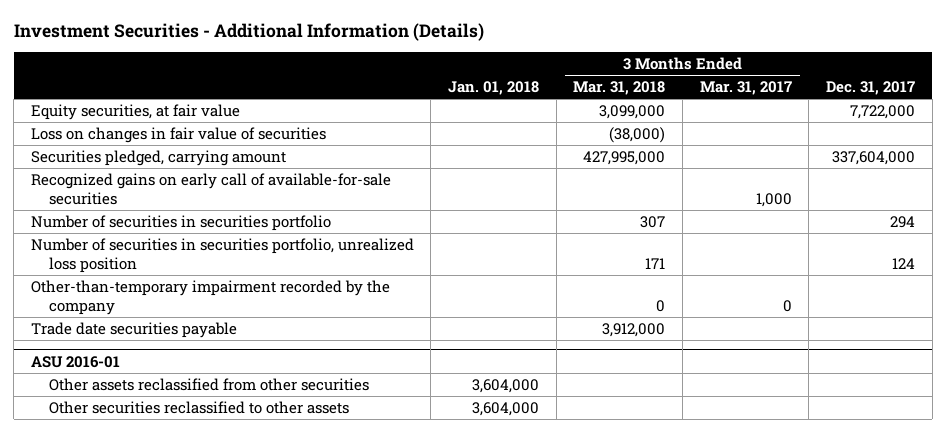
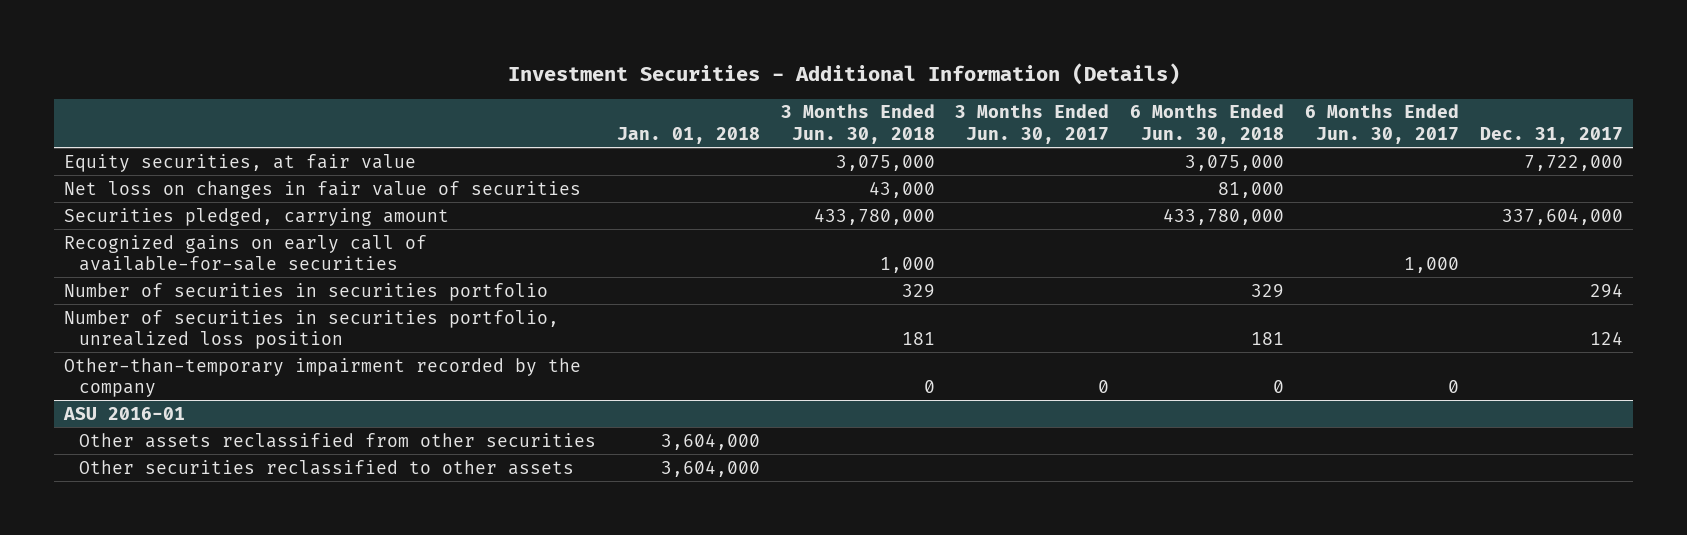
- | Jan. 01, 2018 | 3 Months Ended Mar. 31, 2018 | 3 Months Ended Mar. 31, 2017 | Dec. 31, 2017
+ | Jan. 01, 2018 | 3 Months Ended Jun. 30, 2018 | 3 Months Ended Jun. 30, 2017 | 6 Months Ended Jun. 30, 2018 | 6 Months Ended Jun. 30, 2017 | Dec. 31, 2017
- Loss on changes in fair value of securities | | (38,000) | |
+ Net loss on changes in fair value of securities | | 43,000 | | 81,000 | |
- Trade date securities payable | | 3,912,000 | |

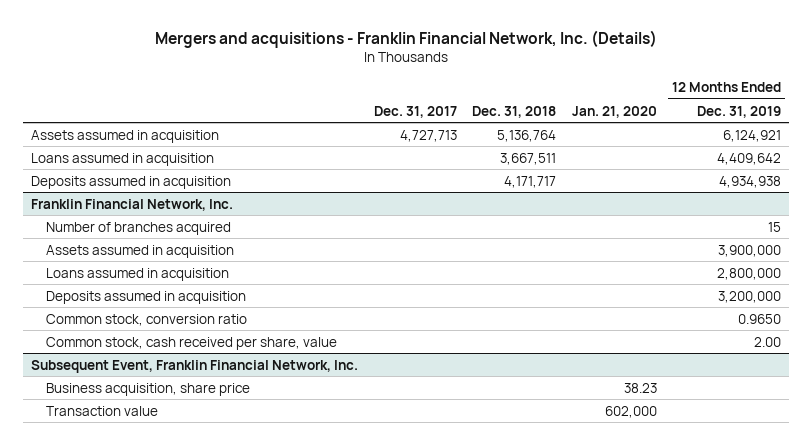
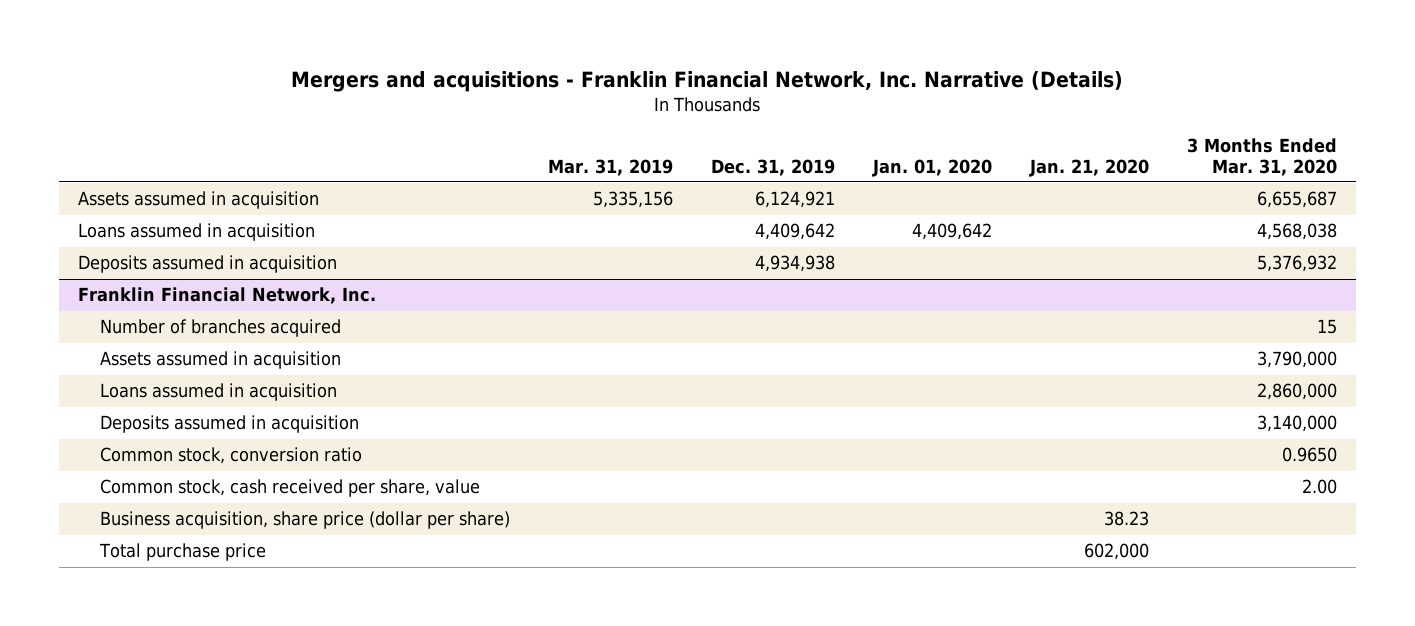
- Mergers and acquisitions - Franklin Financial Network, Inc. (Details)
+ Mergers and acquisitions - Franklin Financial Network, Inc. Narrative (Details)
- | Dec. 31, 2017 | Dec. 31, 2018 | Jan. 21, 2020 | 12 Months Ended Dec. 31, 2019
+ | Mar. 31, 2019 | Dec. 31, 2019 | Jan. 01, 2020 | Jan. 21, 2020 | 3 Months Ended Mar. 31, 2020
- Subsequent Event, Franklin Financial Network, Inc.
- Business acquisition, share price | | | 38.23 |
- Transaction value | | | 602,000 |
@ Franklin Financial Network, Inc.
+ Business acquisition, share price (dollar per share) | | | | 38.23 |
+ Total purchase price | | | | 602,000 |

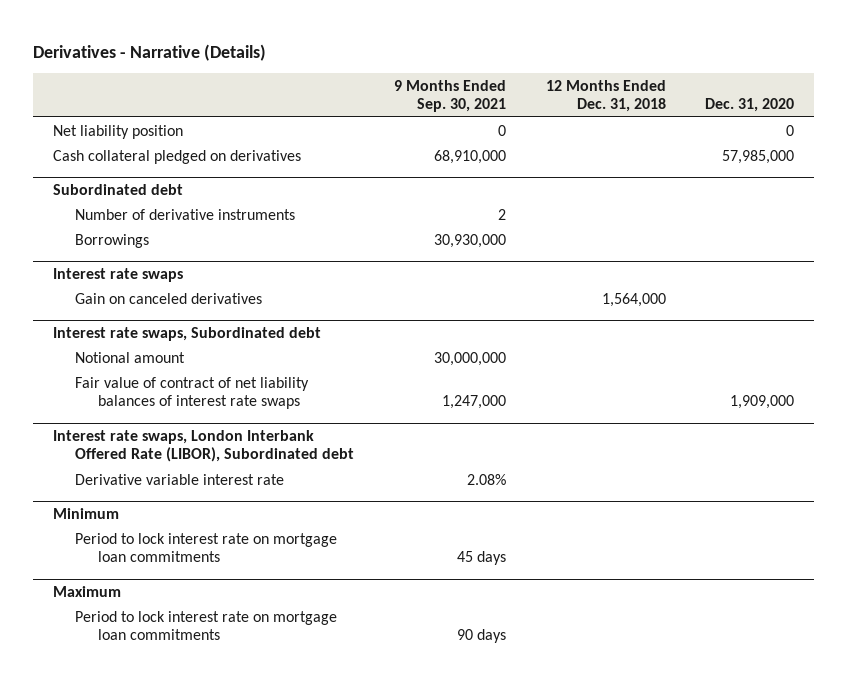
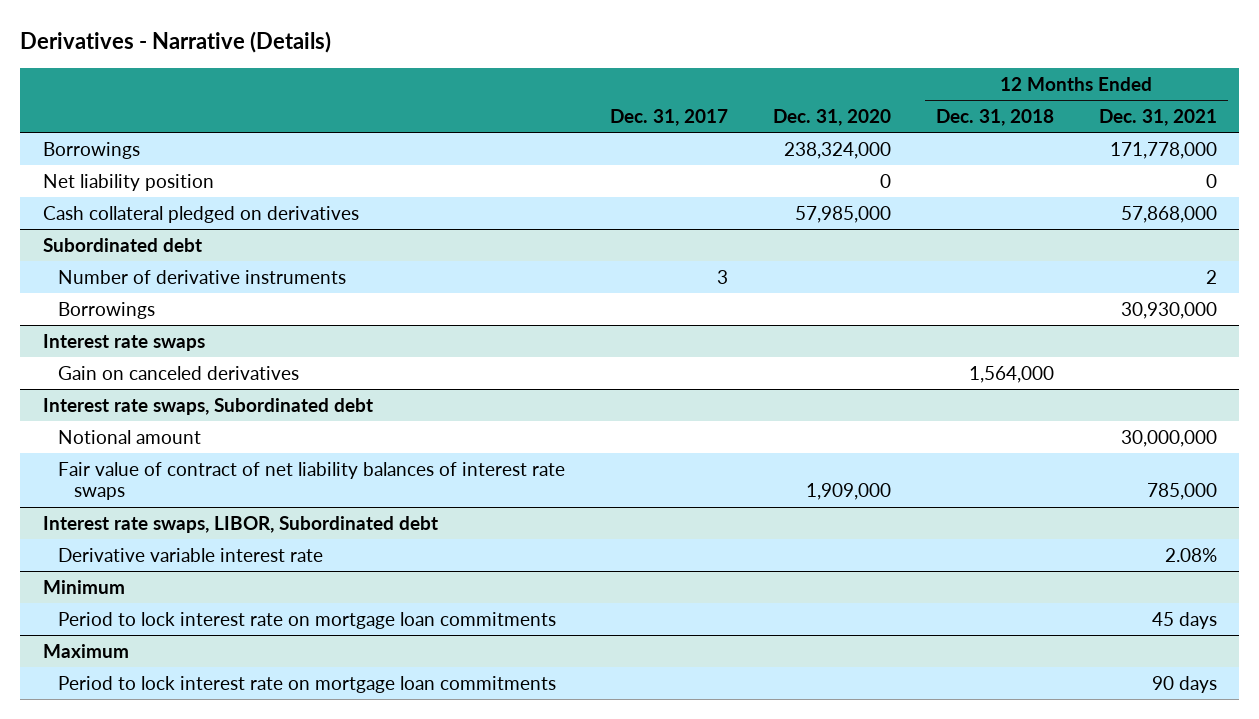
- | 9 Months Ended Sep. 30, 2021 | 12 Months Ended Dec. 31, 2018 | Dec. 31, 2020
+ | Dec. 31, 2017 | Dec. 31, 2020 | 12 Months Ended Dec. 31, 2018 | 12 Months Ended Dec. 31, 2021
+ Borrowings | | 238,324,000 | | 171,778,000
- Interest rate swaps, London Interbank Offered Rate (LIBOR), Subordinated debt
+ Interest rate swaps, LIBOR, Subordinated debt

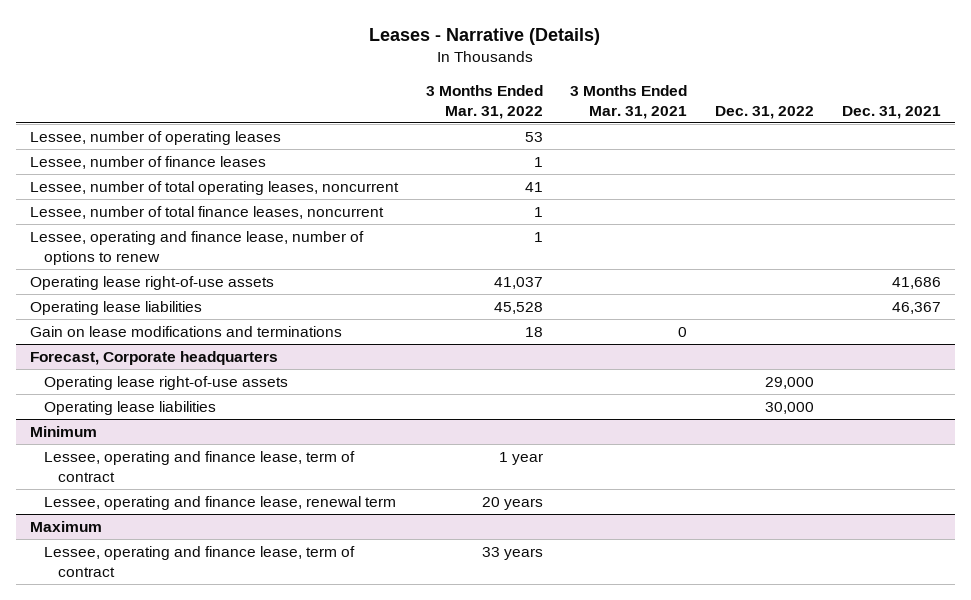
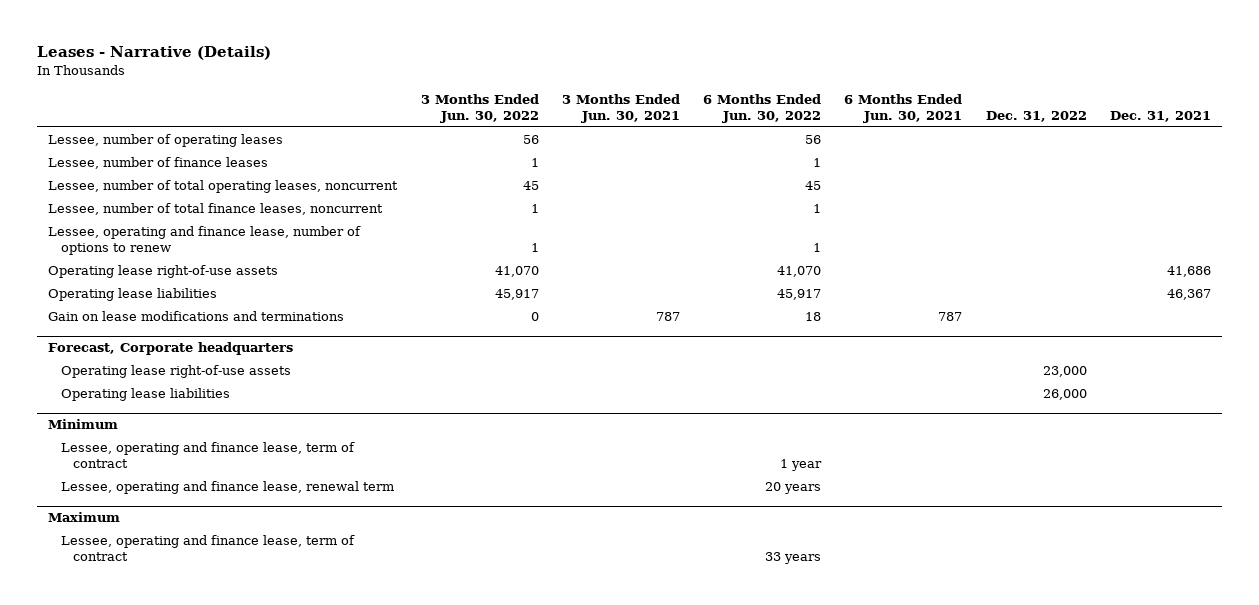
- | 3 Months Ended Mar. 31, 2022 | 3 Months Ended Mar. 31, 2021 | Dec. 31, 2022 | Dec. 31, 2021
+ | 3 Months Ended Jun. 30, 2022 | 3 Months Ended Jun. 30, 2021 | 6 Months Ended Jun. 30, 2022 | 6 Months Ended Jun. 30, 2021 | Dec. 31, 2022 | Dec. 31, 2021
@ Forecast, Corporate headquarters
- Operating lease right-of-use assets | | | 29,000 |
- Operating lease liabilities | | | 30,000 |
+ Operating lease right-of-use assets | | | | | 23,000 |
+ Operating lease liabilities | | | | | 26,000 |

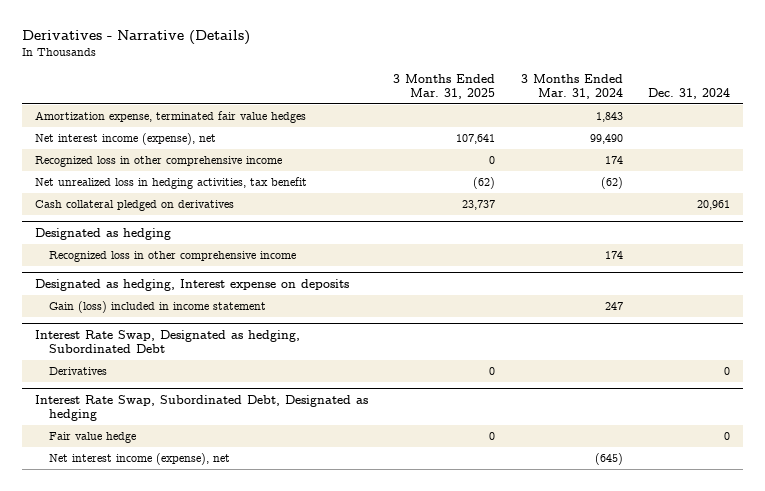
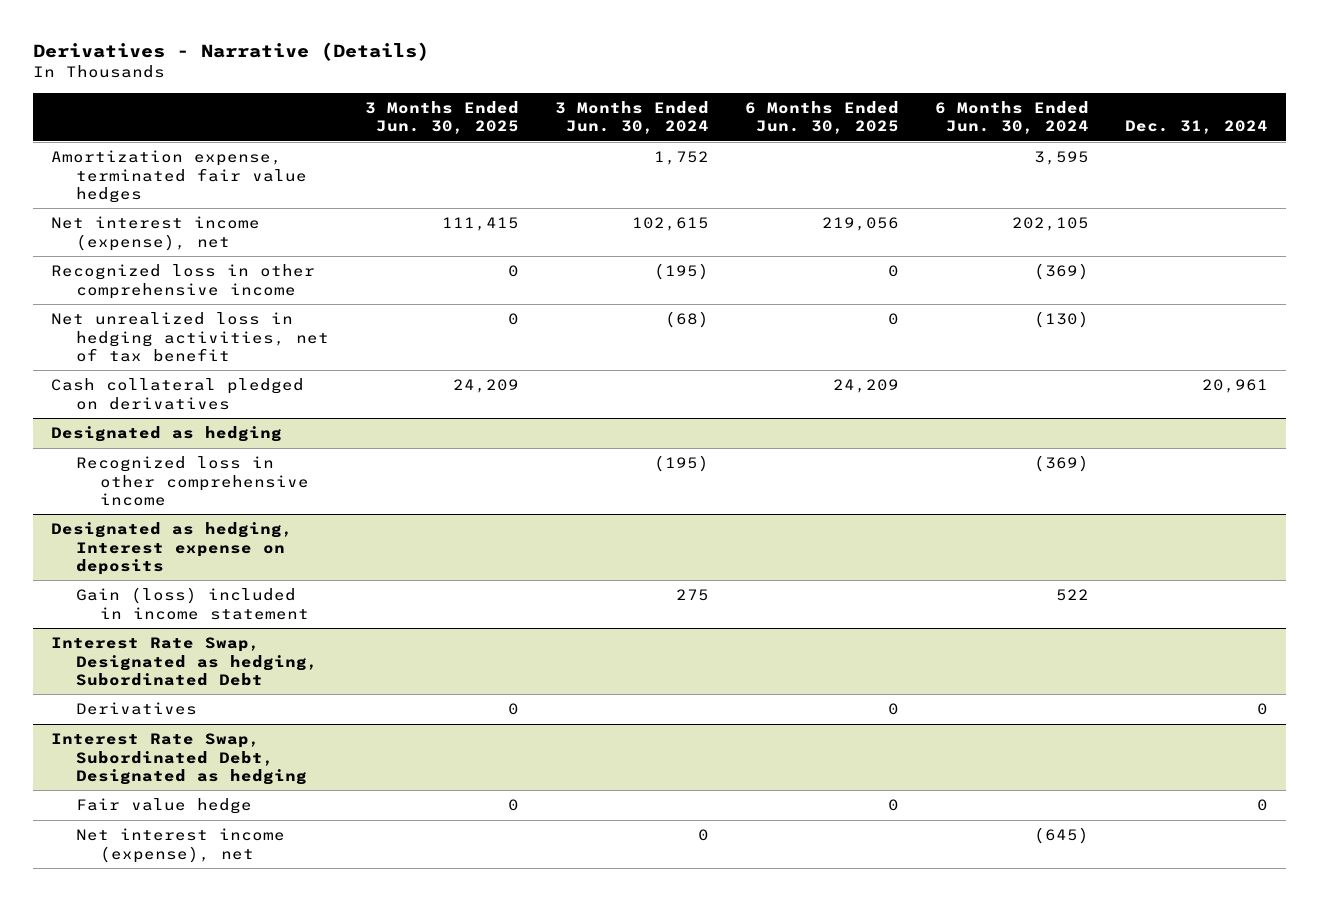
- | 3 Months Ended Mar. 31, 2025 | 3 Months Ended Mar. 31, 2024 | Dec. 31, 2024
+ | 3 Months Ended Jun. 30, 2025 | 3 Months Ended Jun. 30, 2024 | 6 Months Ended Jun. 30, 2025 | 6 Months Ended Jun. 30, 2024 | Dec. 31, 2024
- Net unrealized loss in hedging activities, tax benefit | (62) | (62) |
+ Net unrealized loss in hedging activities, net of tax benefit | 0 | (68) | 0 | (130) |

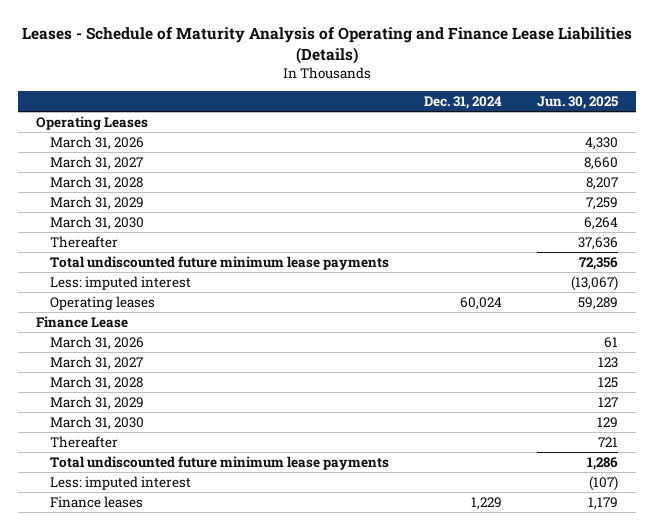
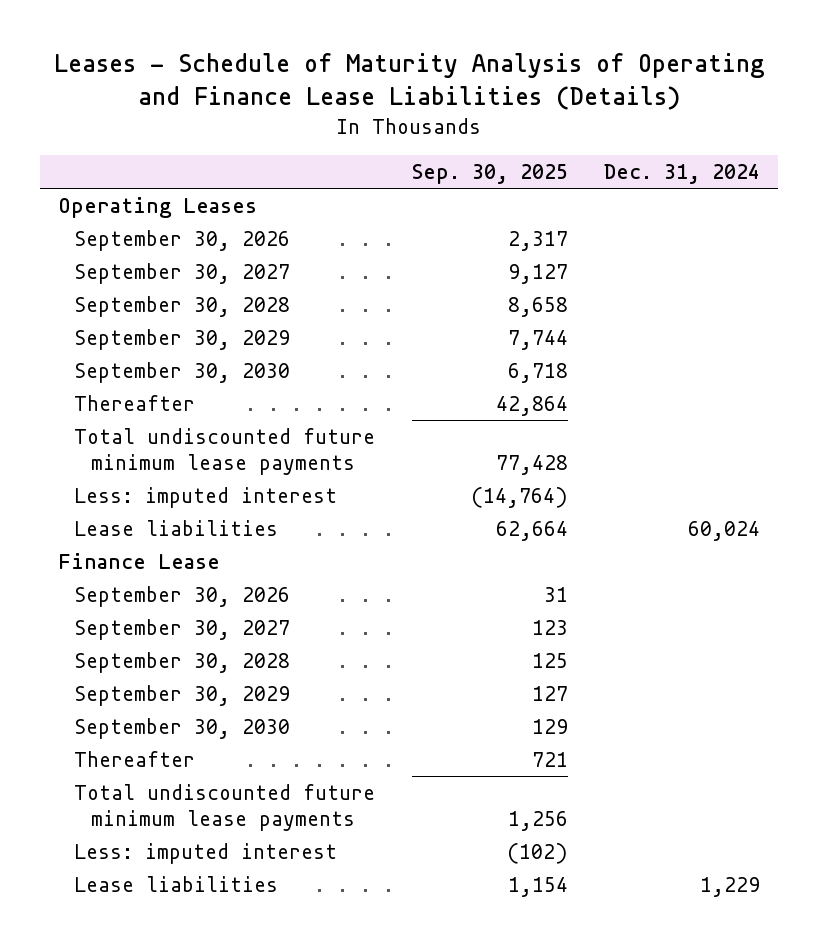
- | Dec. 31, 2024 | Jun. 30, 2025
+ | Sep. 30, 2025 | Dec. 31, 2024
- March 31, 2026 | | 4,330
- March 31, 2027 | | 8,660
- March 31, 2028 | | 8,207
- March 31, 2029 | | 7,259
- March 31, 2030 | | 6,264
+ September 30, 2026 | 2,317 |
+ September 30, 2027 | 9,127 |
+ September 30, 2028 | 8,658 |
+ September 30, 2029 | 7,744 |
+ September 30, 2030 | 6,718 |
- Operating leases | 60,024 | 59,289
+ Lease liabilities | 62,664 | 60,024
- March 31, 2026 | | 61
- March 31, 2027 | | 123
- March 31, 2028 | | 125
- March 31, 2029 | | 127
- March 31, 2030 | | 129
+ September 30, 2026 | 31 |
+ September 30, 2027 | 123 |
+ September 30, 2028 | 125 |
+ September 30, 2029 | 127 |
+ September 30, 2030 | 129 |
- Finance leases | 1,229 | 1,179
+ Lease liabilities | 1,154 | 1,229

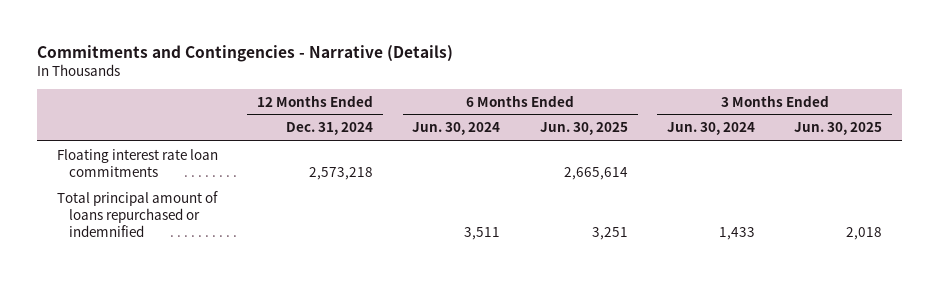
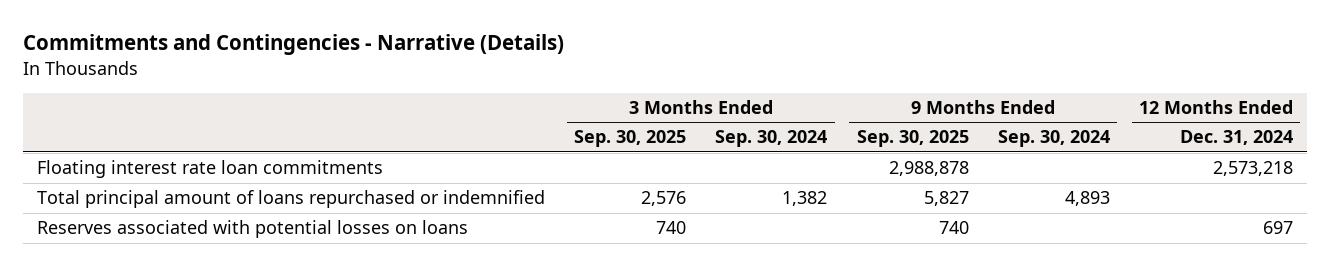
- | 12 Months Ended Dec. 31, 2024 | 6 Months Ended Jun. 30, 2024 | 6 Months Ended Jun. 30, 2025 | 3 Months Ended Jun. 30, 2024 | 3 Months Ended Jun. 30, 2025
+ | 3 Months Ended Sep. 30, 2025 | 3 Months Ended Sep. 30, 2024 | 9 Months Ended Sep. 30, 2025 | 9 Months Ended Sep. 30, 2024 | 12 Months Ended Dec. 31, 2024
+ Reserves associated with potential losses on loans | 740 | | 740 | | 697

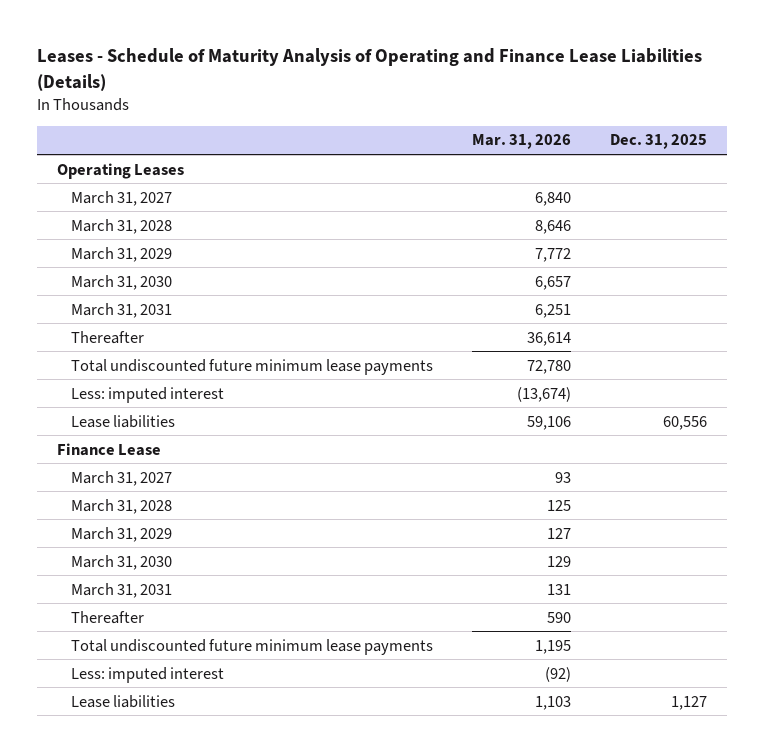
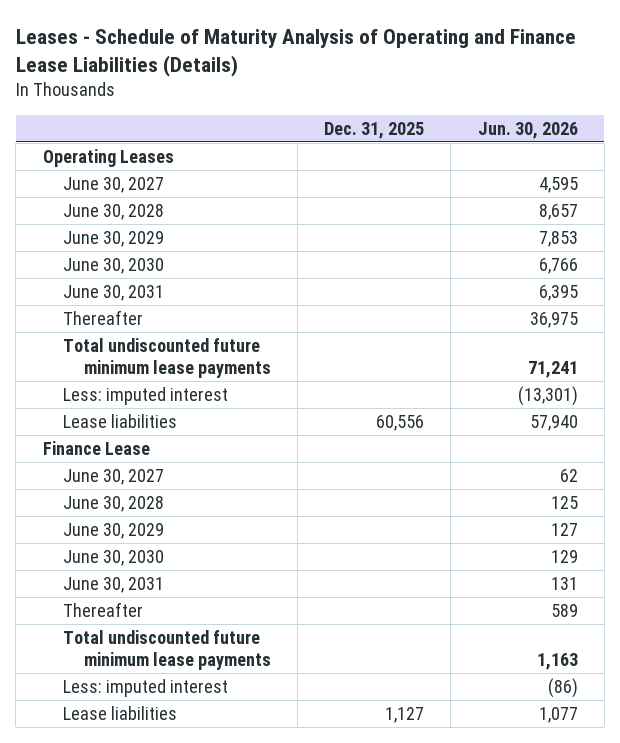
- | Mar. 31, 2026 | Dec. 31, 2025
+ | Dec. 31, 2025 | Jun. 30, 2026
- March 31, 2027 | 6,840 |
- March 31, 2028 | 8,646 |
- March 31, 2029 | 7,772 |
- March 31, 2030 | 6,657 |
- March 31, 2031 | 6,251 |
+ June 30, 2027 | | 4,595
+ June 30, 2028 | | 8,657
+ June 30, 2029 | | 7,853
+ June 30, 2030 | | 6,766
+ June 30, 2031 | | 6,395
- March 31, 2027 | 93 |
- March 31, 2028 | 125 |
- March 31, 2029 | 127 |
- March 31, 2030 | 129 |
- March 31, 2031 | 131 |
+ June 30, 2027 | | 62
+ June 30, 2028 | | 125
+ June 30, 2029 | | 127
+ June 30, 2030 | | 129
+ June 30, 2031 | | 131

